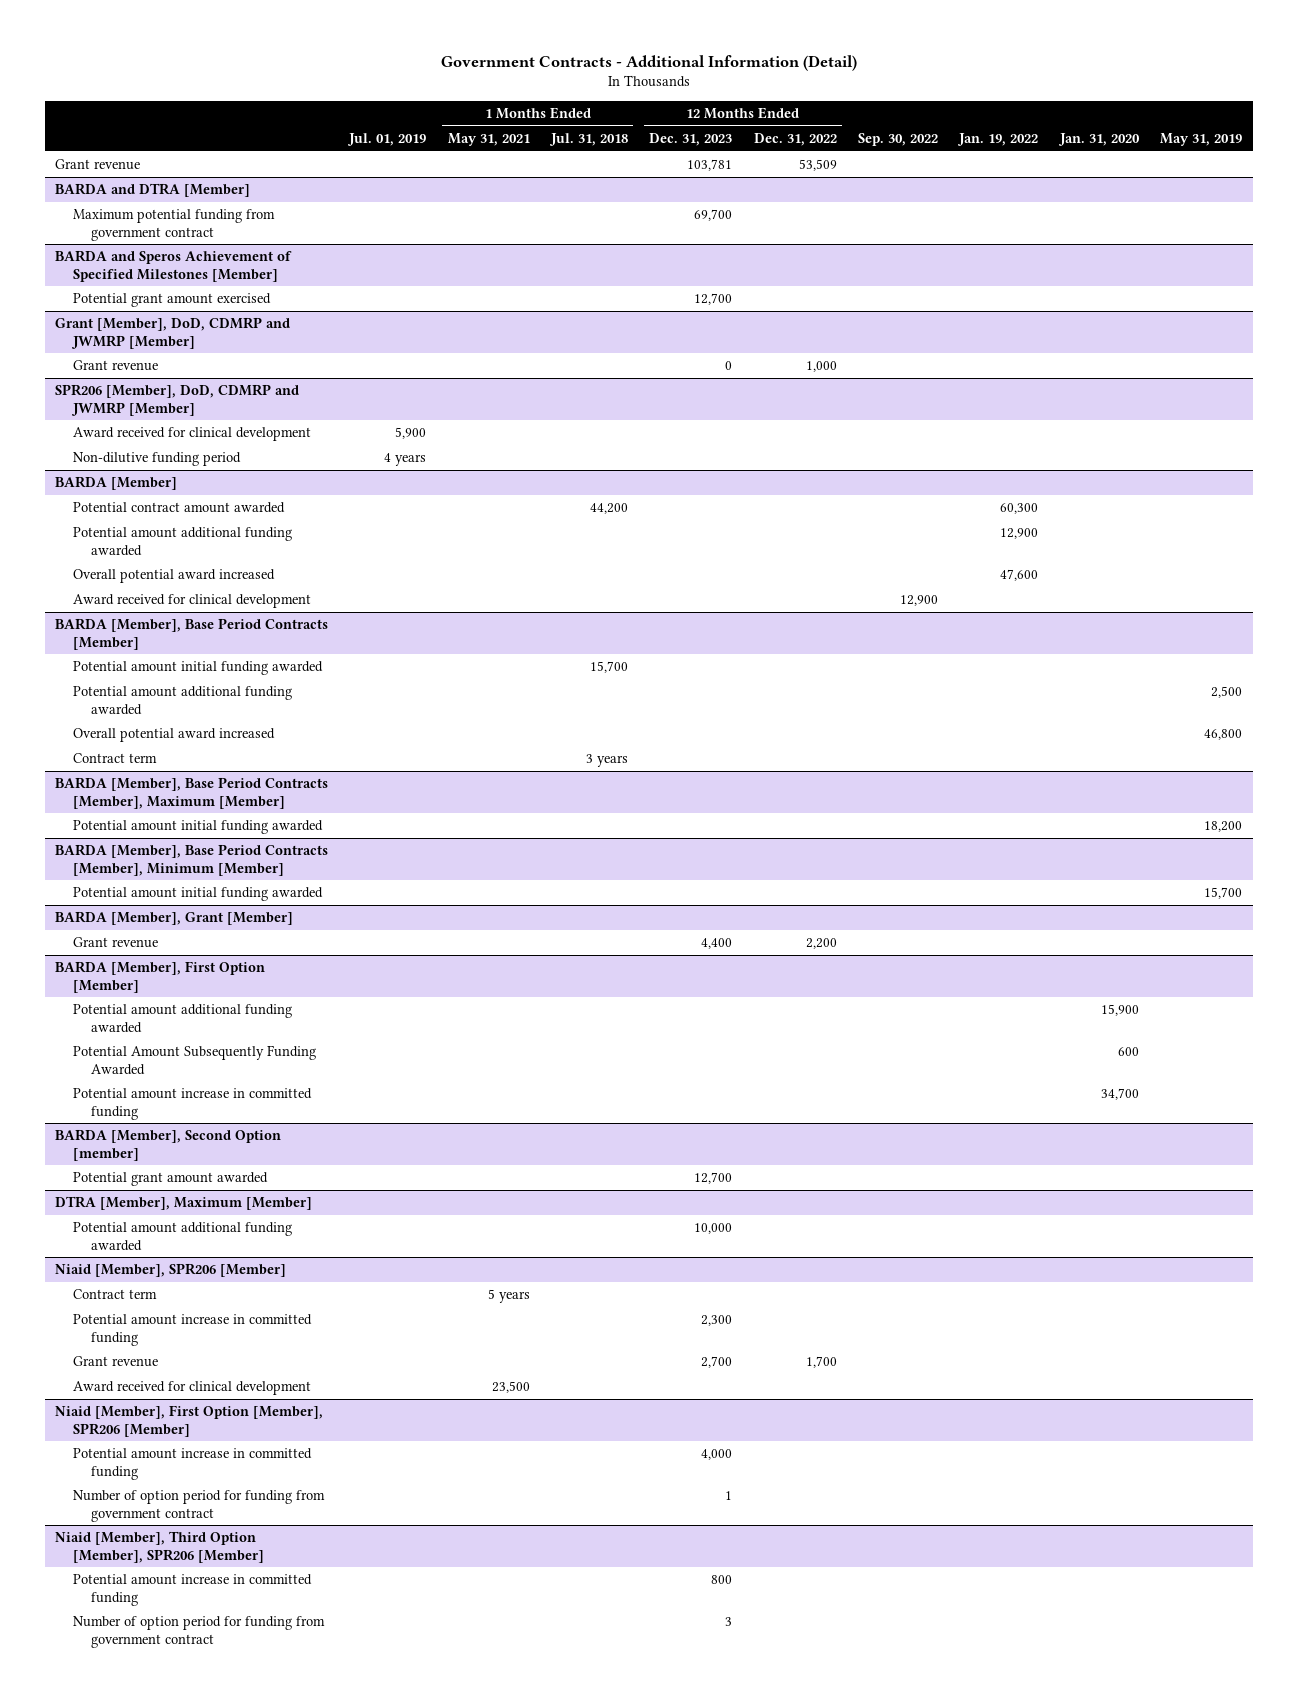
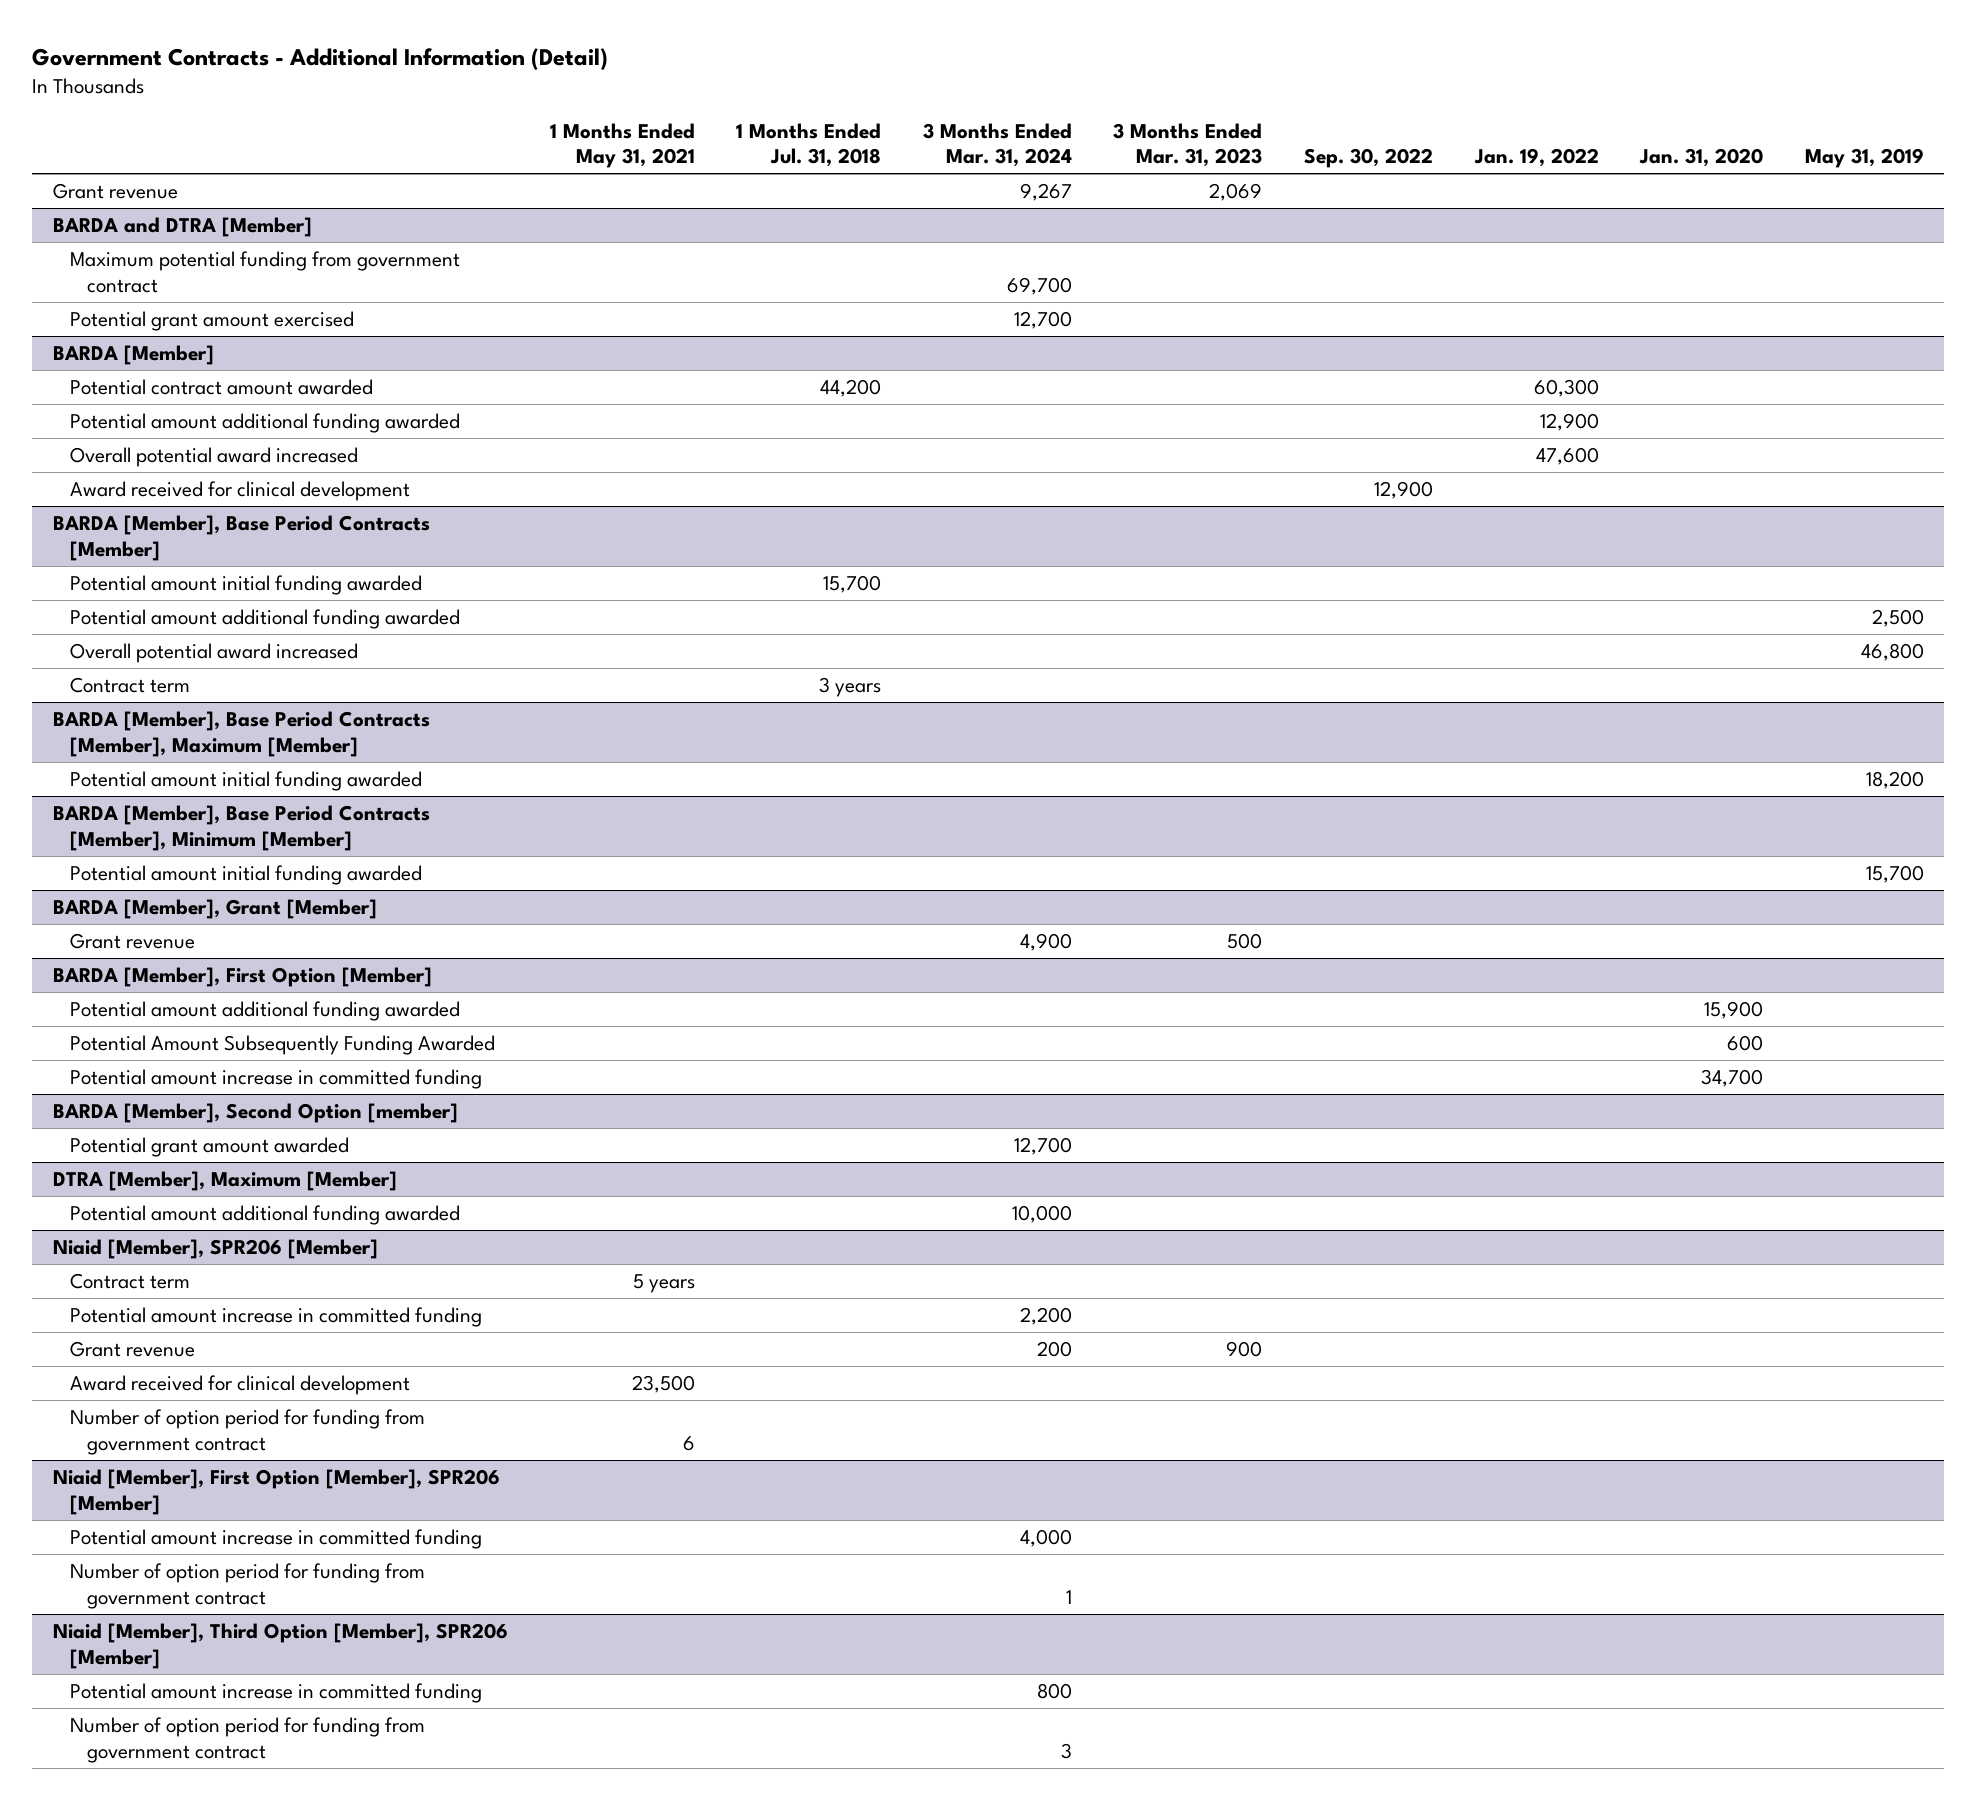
- | Jul. 01, 2019 | 1 Months Ended May 31, 2021 | 1 Months Ended Jul. 31, 2018 | 12 Months Ended Dec. 31, 2023 | 12 Months Ended Dec. 31, 2022 | Sep. 30, 2022 | Jan. 19, 2022 | Jan. 31, 2020 | May 31, 2019
+ | 1 Months Ended May 31, 2021 | 1 Months Ended Jul. 31, 2018 | 3 Months Ended Mar. 31, 2024 | 3 Months Ended Mar. 31, 2023 | Sep. 30, 2022 | Jan. 19, 2022 | Jan. 31, 2020 | May 31, 2019
- BARDA and Speros Achievement of Specified Milestones [Member]
- Potential grant amount exercised | | | | 12,700 | | | | |
- Grant [Member], DoD, CDMRP and JWMRP [Member]
- Grant revenue | | | | 0 | 1,000 | | | |
- SPR206 [Member], DoD, CDMRP and JWMRP [Member]
- Award received for clinical development | 5,900 | | | | | | | |
- Non-dilutive funding period | 4 years | | | | | | | |
@ BARDA and DTRA [Member]
+ Potential grant amount exercised | | | 12,700 | | | | |
@ Niaid [Member], SPR206 [Member]
+ Number of option period for funding from government contract | 6 | | | | | | |

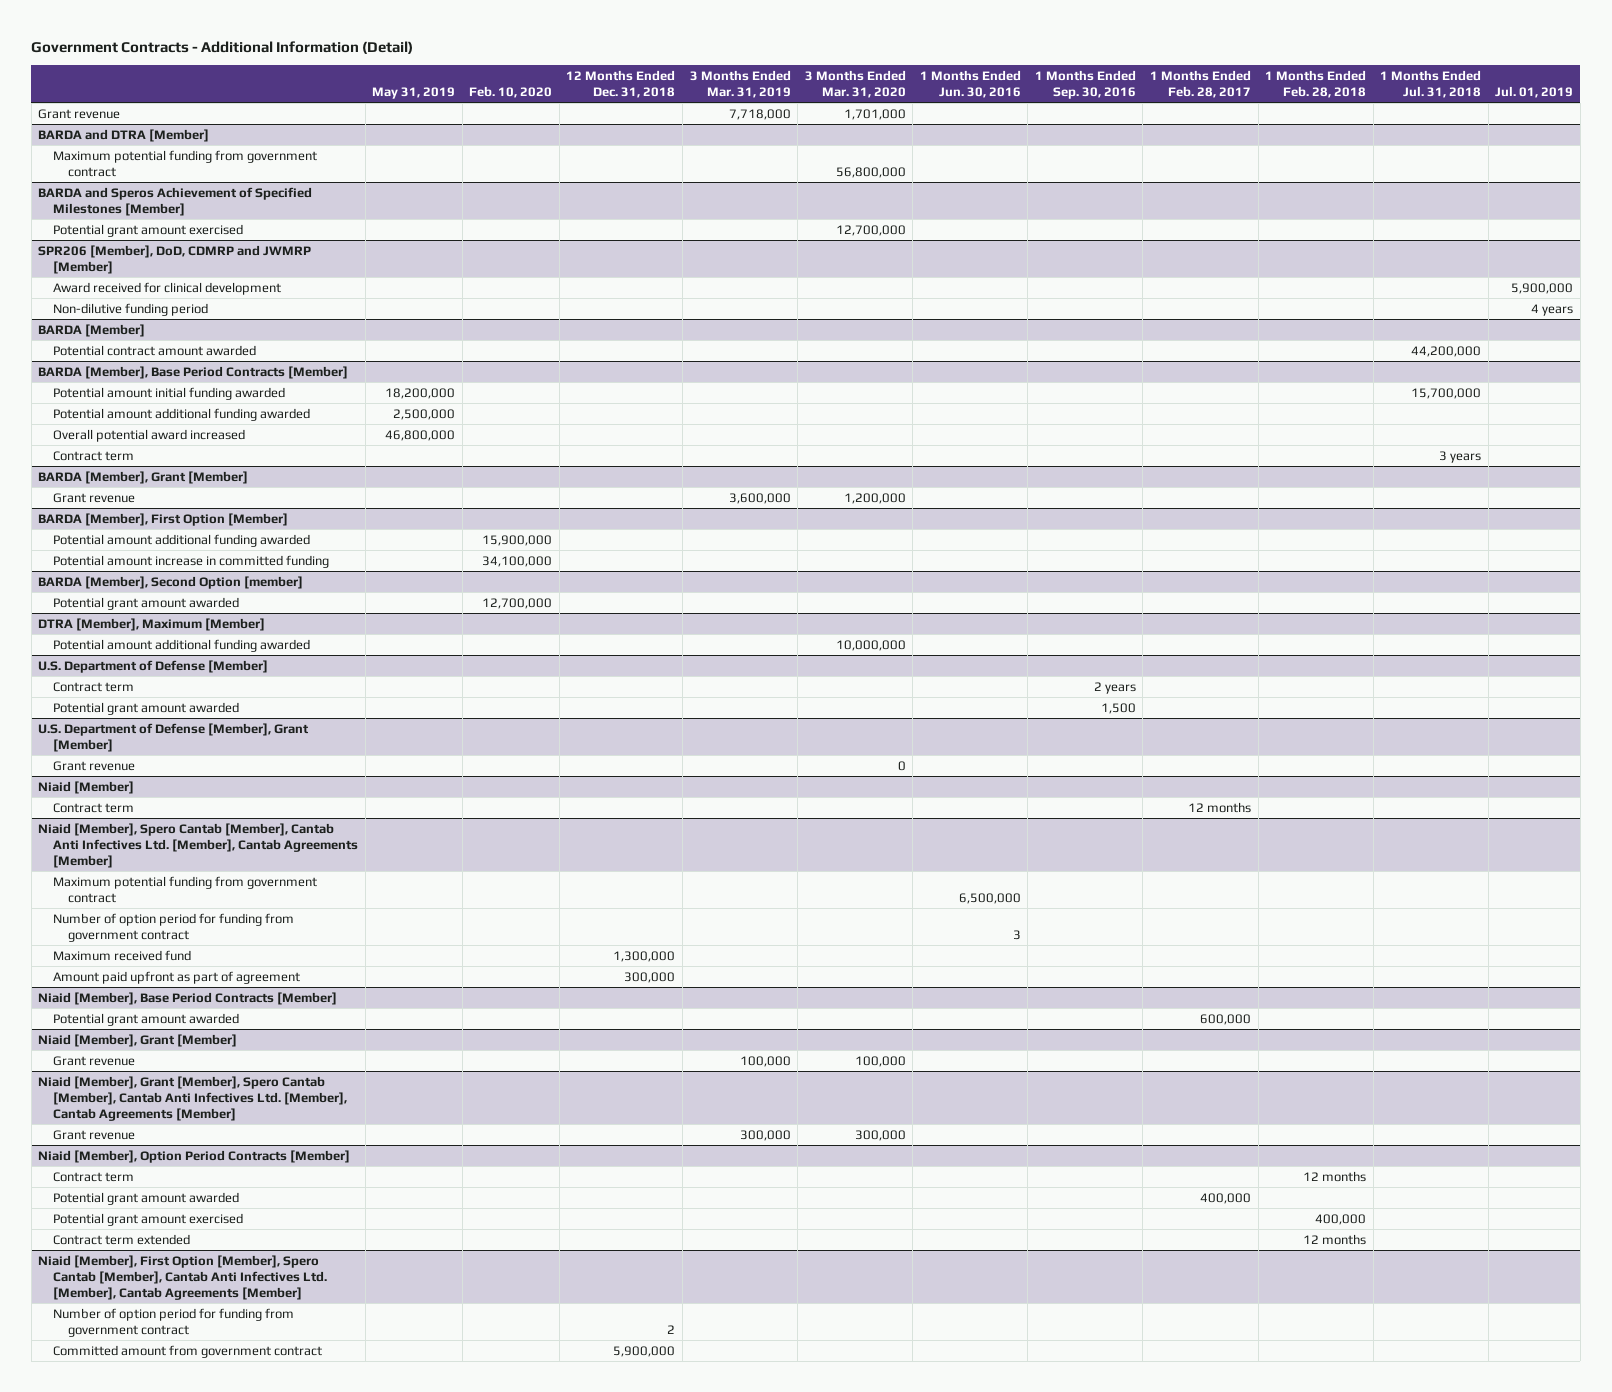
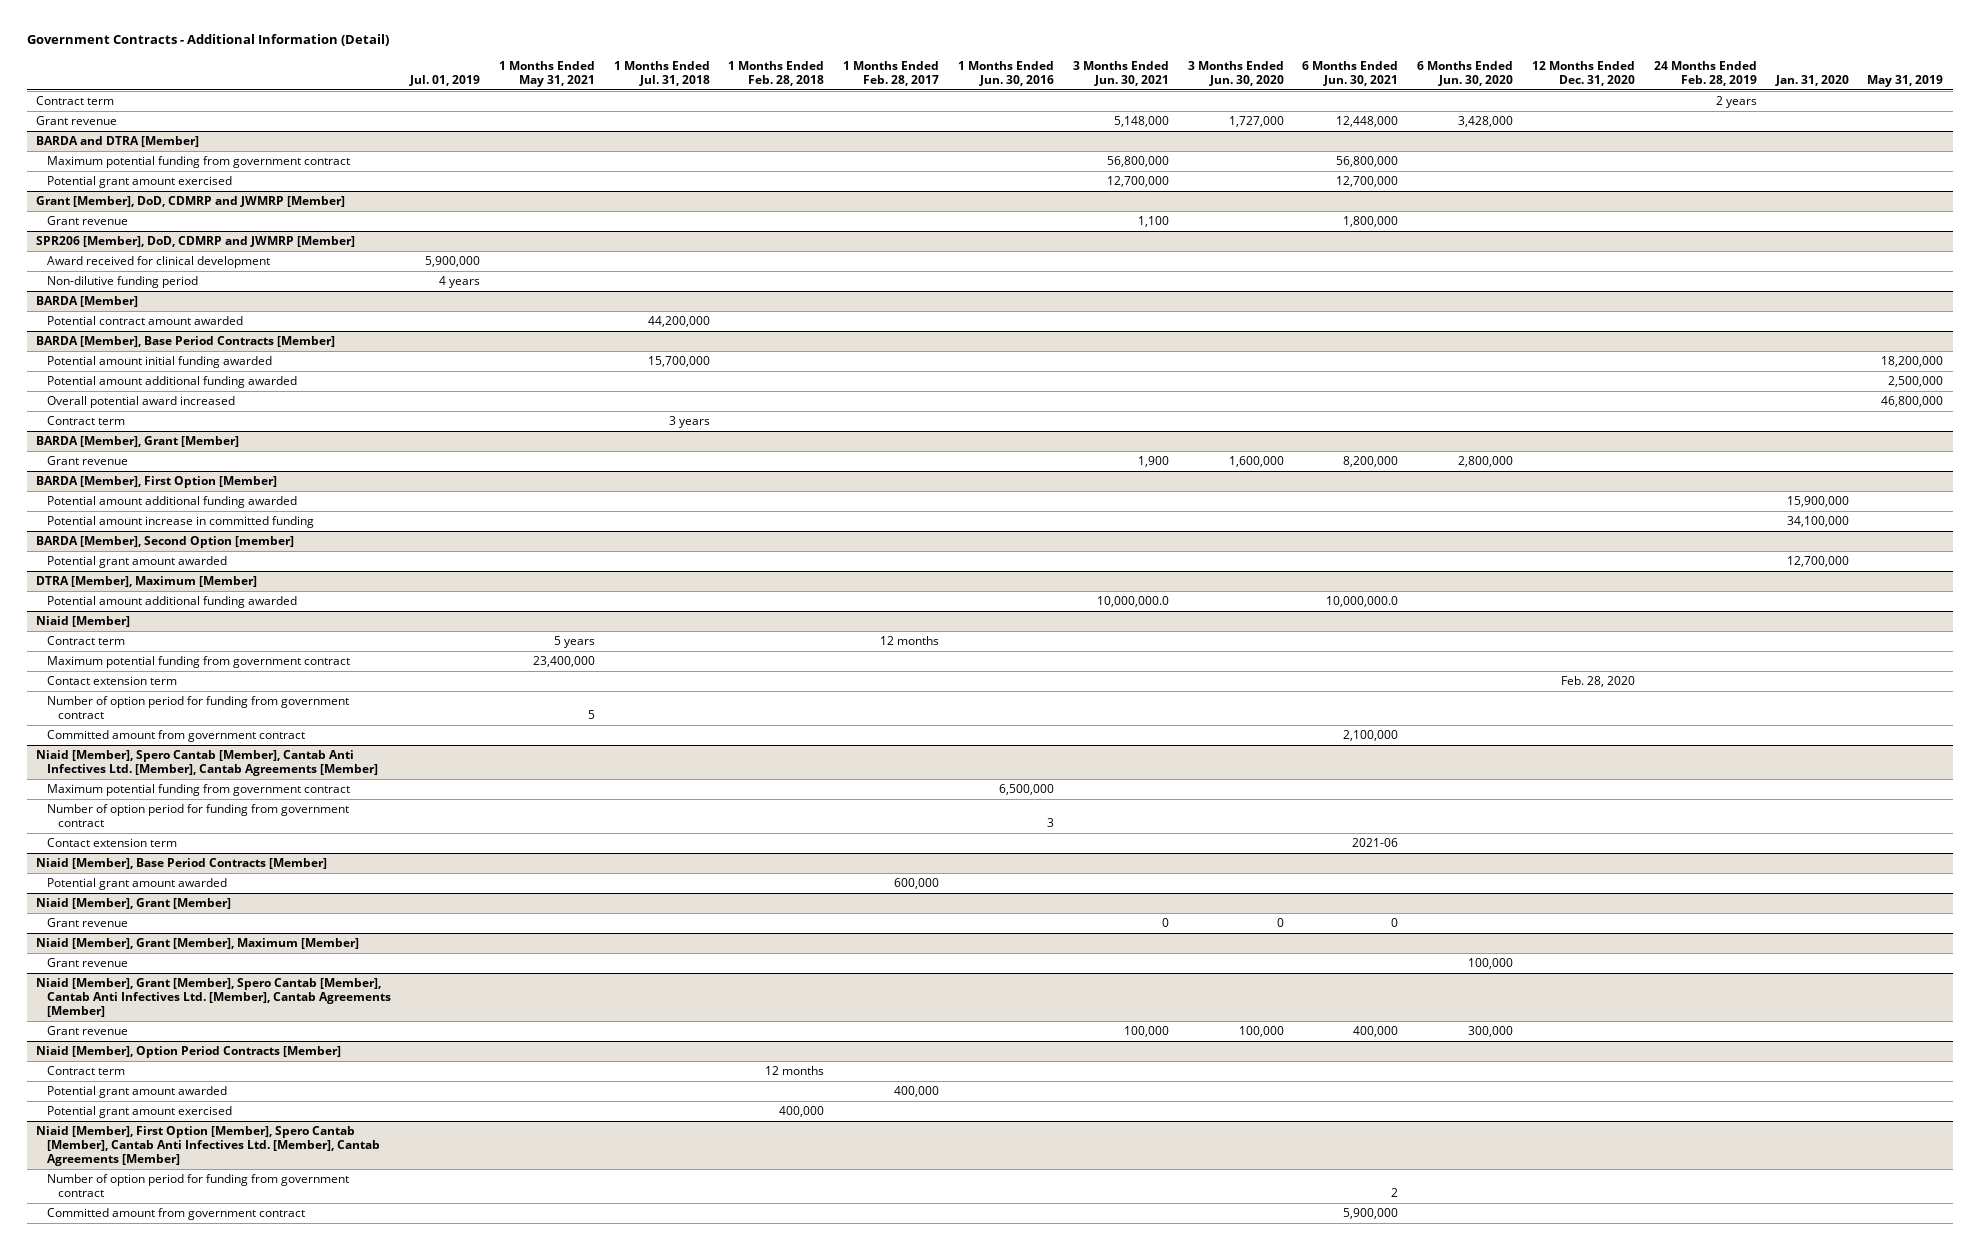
- | May 31, 2019 | Feb. 10, 2020 | 12 Months Ended Dec. 31, 2018 | 3 Months Ended Mar. 31, 2019 | 3 Months Ended Mar. 31, 2020 | 1 Months Ended Jun. 30, 2016 | 1 Months Ended Sep. 30, 2016 | 1 Months Ended Feb. 28, 2017 | 1 Months Ended Feb. 28, 2018 | 1 Months Ended Jul. 31, 2018 | Jul. 01, 2019
+ | Jul. 01, 2019 | 1 Months Ended May 31, 2021 | 1 Months Ended Jul. 31, 2018 | 1 Months Ended Feb. 28, 2018 | 1 Months Ended Feb. 28, 2017 | 1 Months Ended Jun. 30, 2016 | 3 Months Ended Jun. 30, 2021 | 3 Months Ended Jun. 30, 2020 | 6 Months Ended Jun. 30, 2021 | 6 Months Ended Jun. 30, 2020 | 12 Months Ended Dec. 31, 2020 | 24 Months Ended Feb. 28, 2019 | Jan. 31, 2020 | May 31, 2019
+ Contract term | | | | | | | | | | | | 2 years | |
- BARDA and Speros Achievement of Specified Milestones [Member]
- Potential grant amount exercised | | | | | 12,700,000 | | | | | |
@ BARDA and DTRA [Member]
+ Potential grant amount exercised | | | | | | | 12,700,000 | | 12,700,000 | | | | |
+ Grant [Member], DoD, CDMRP and JWMRP [Member]
+ Grant revenue | | | | | | | 1,100 | | 1,800,000 | | | | |
- U.S. Department of Defense [Member]
- Contract term | | | | | | | 2 years | | | |
- Potential grant amount awarded | | | | | | | 1,500 | | | |
- U.S. Department of Defense [Member], Grant [Member]
- Grant revenue | | | | | 0 | | | | | |
@ Niaid [Member]
+ Maximum potential funding from government contract | | 23,400,000 | | | | | | | | | | | |
+ Contact extension term | | | | | | | | | | | Feb. 28, 2020 | | |
+ Number of option period for funding from government contract | | 5 | | | | | | | | | | | |
+ Committed amount from government contract | | | | | | | | | 2,100,000 | | | | |
@ Niaid [Member], Spero Cantab [Member], Cantab Anti Infectives Ltd. [Member], Cantab Agreements [Member]
- Maximum received fund | | | 1,300,000 | | | | | | | |
- Amount paid upfront as part of agreement | | | 300,000 | | | | | | | |
+ Contact extension term | | | | | | | | | 2021-06 | | | | |
+ Niaid [Member], Grant [Member], Maximum [Member]
+ Grant revenue | | | | | | | | | | 100,000 | | | |
@ Niaid [Member], Option Period Contracts [Member]
- Contract term extended | | | | | | | | | 12 months | |

